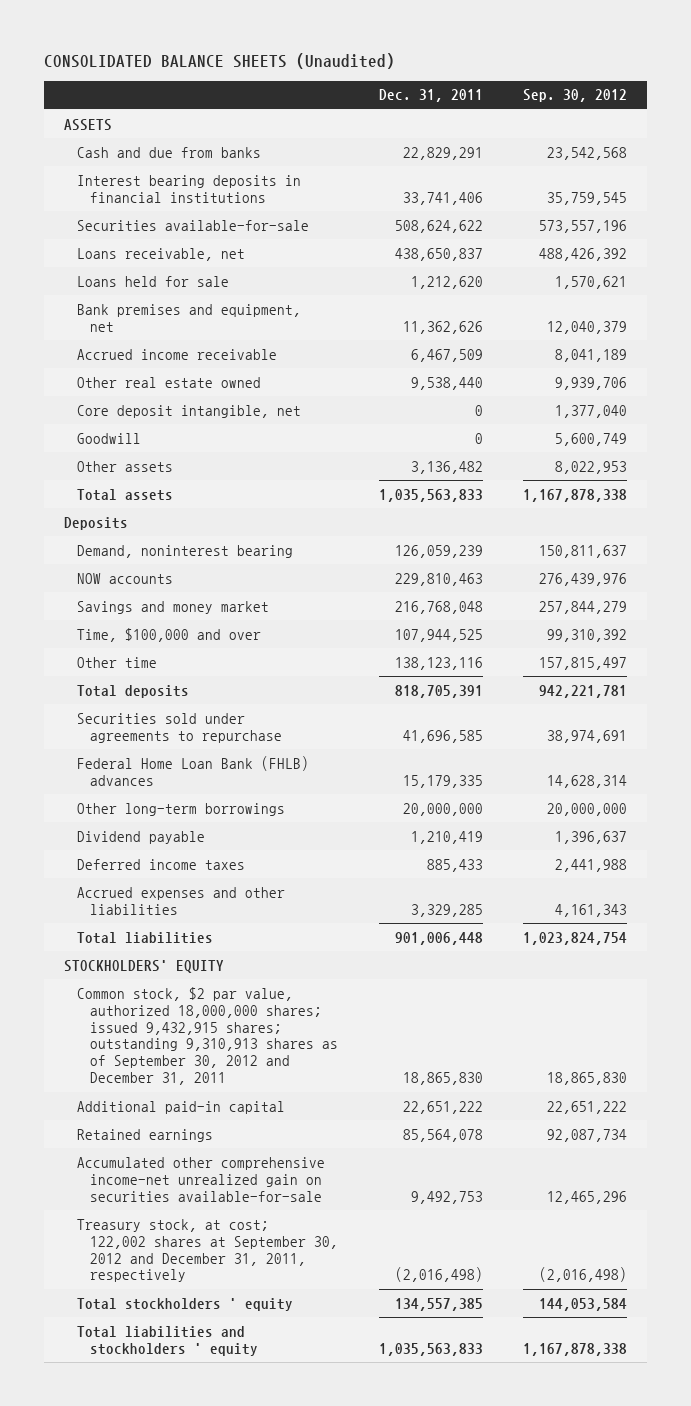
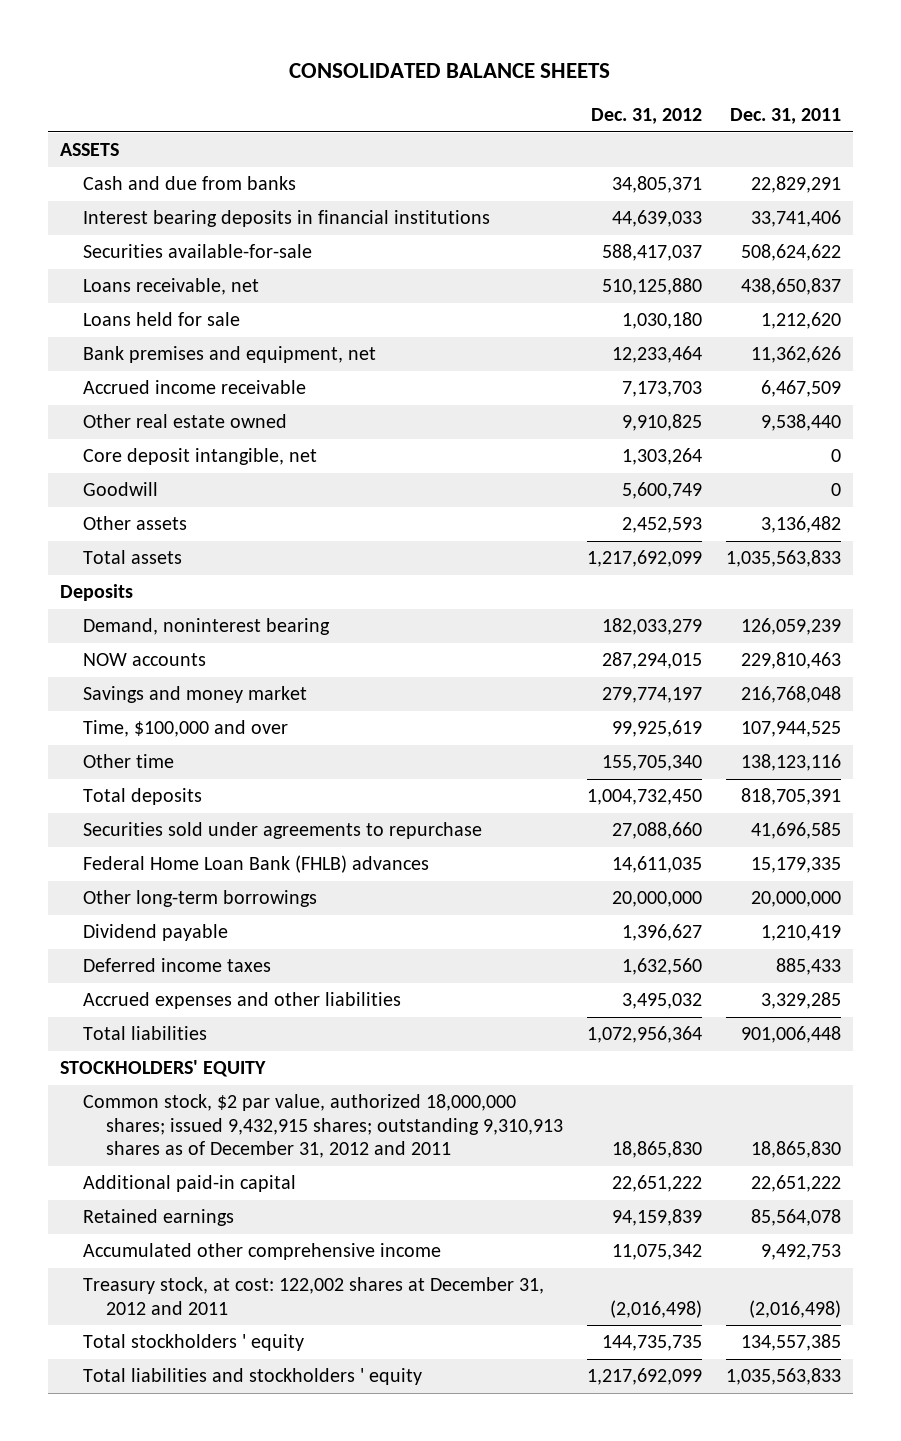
- CONSOLIDATED BALANCE SHEETS (Unaudited)
+ CONSOLIDATED BALANCE SHEETS
- | Dec. 31, 2011 | Sep. 30, 2012
+ | Dec. 31, 2012 | Dec. 31, 2011
- Common stock, $2 par value, authorized 18,000,000 shares; issued 9,432,915 shares; outstanding 9,310,913 shares as of September 30, 2012 and December 31, 2011 | 18,865,830 | 18,865,830
+ Common stock, $2 par value, authorized 18,000,000 shares; issued 9,432,915 shares; outstanding 9,310,913 shares as of December 31, 2012 and 2011 | 18,865,830 | 18,865,830
- Accumulated other comprehensive income-net unrealized gain on securities available-for-sale | 9,492,753 | 12,465,296
- Treasury stock, at cost; 122,002 shares at September 30, 2012 and December 31, 2011, respectively | (2,016,498) | (2,016,498)
+ Accumulated other comprehensive income | 11,075,342 | 9,492,753
+ Treasury stock, at cost: 122,002 shares at December 31, 2012 and 2011 | (2,016,498) | (2,016,498)

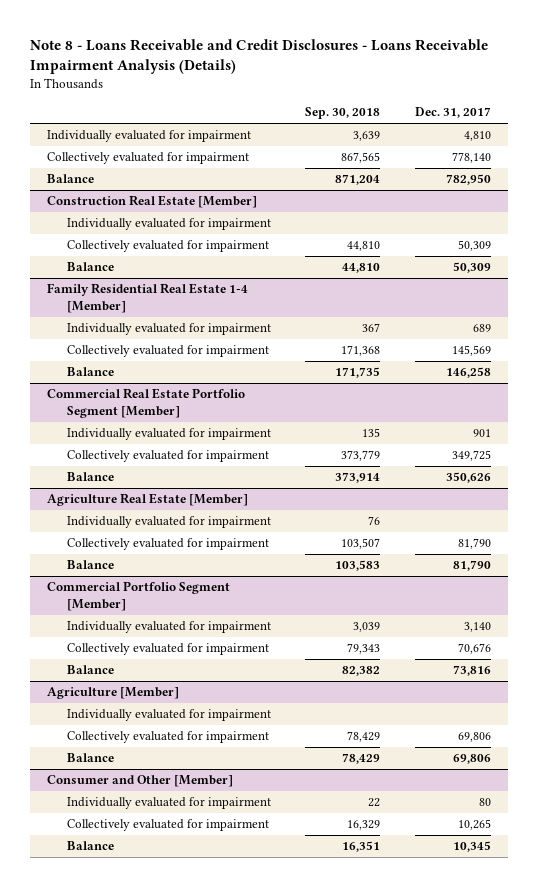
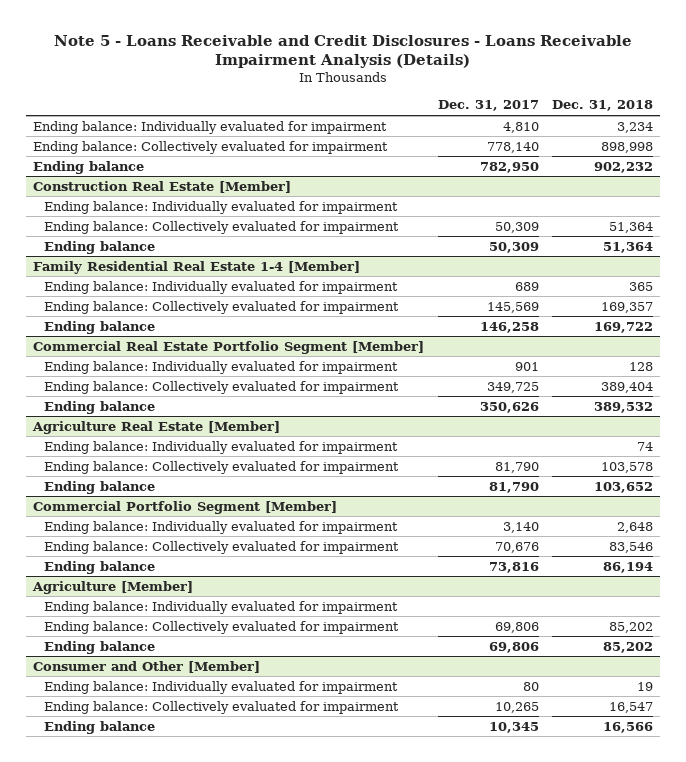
- Note 8 - Loans Receivable and Credit Disclosures - Loans Receivable Impairment Analysis (Details)
+ Note 5 - Loans Receivable and Credit Disclosures - Loans Receivable Impairment Analysis (Details)
- | Sep. 30, 2018 | Dec. 31, 2017
+ | Dec. 31, 2017 | Dec. 31, 2018
- Individually evaluated for impairment | 3,639 | 4,810
- Collectively evaluated for impairment | 867,565 | 778,140
- Balance | 871,204 | 782,950
+ Ending balance: Individually evaluated for impairment | 4,810 | 3,234
+ Ending balance: Collectively evaluated for impairment | 778,140 | 898,998
+ Ending balance | 782,950 | 902,232
@ Construction Real Estate [Member]
- Individually evaluated for impairment
- Collectively evaluated for impairment | 44,810 | 50,309
- Balance | 44,810 | 50,309
+ Ending balance: Individually evaluated for impairment
+ Ending balance: Collectively evaluated for impairment | 50,309 | 51,364
+ Ending balance | 50,309 | 51,364
@ Family Residential Real Estate 1-4 [Member]
- Individually evaluated for impairment | 367 | 689
- Collectively evaluated for impairment | 171,368 | 145,569
- Balance | 171,735 | 146,258
+ Ending balance: Individually evaluated for impairment | 689 | 365
+ Ending balance: Collectively evaluated for impairment | 145,569 | 169,357
+ Ending balance | 146,258 | 169,722
@ Commercial Real Estate Portfolio Segment [Member]
- Individually evaluated for impairment | 135 | 901
- Collectively evaluated for impairment | 373,779 | 349,725
- Balance | 373,914 | 350,626
+ Ending balance: Individually evaluated for impairment | 901 | 128
+ Ending balance: Collectively evaluated for impairment | 349,725 | 389,404
+ Ending balance | 350,626 | 389,532
@ Agriculture Real Estate [Member]
- Individually evaluated for impairment | 76 |
- Collectively evaluated for impairment | 103,507 | 81,790
- Balance | 103,583 | 81,790
+ Ending balance: Individually evaluated for impairment | | 74
+ Ending balance: Collectively evaluated for impairment | 81,790 | 103,578
+ Ending balance | 81,790 | 103,652
@ Commercial Portfolio Segment [Member]
- Individually evaluated for impairment | 3,039 | 3,140
- Collectively evaluated for impairment | 79,343 | 70,676
- Balance | 82,382 | 73,816
+ Ending balance: Individually evaluated for impairment | 3,140 | 2,648
+ Ending balance: Collectively evaluated for impairment | 70,676 | 83,546
+ Ending balance | 73,816 | 86,194
@ Agriculture [Member]
- Individually evaluated for impairment
- Collectively evaluated for impairment | 78,429 | 69,806
- Balance | 78,429 | 69,806
+ Ending balance: Individually evaluated for impairment
+ Ending balance: Collectively evaluated for impairment | 69,806 | 85,202
+ Ending balance | 69,806 | 85,202
@ Consumer and Other [Member]
- Individually evaluated for impairment | 22 | 80
- Collectively evaluated for impairment | 16,329 | 10,265
- Balance | 16,351 | 10,345
+ Ending balance: Individually evaluated for impairment | 80 | 19
+ Ending balance: Collectively evaluated for impairment | 10,265 | 16,547
+ Ending balance | 10,345 | 16,566

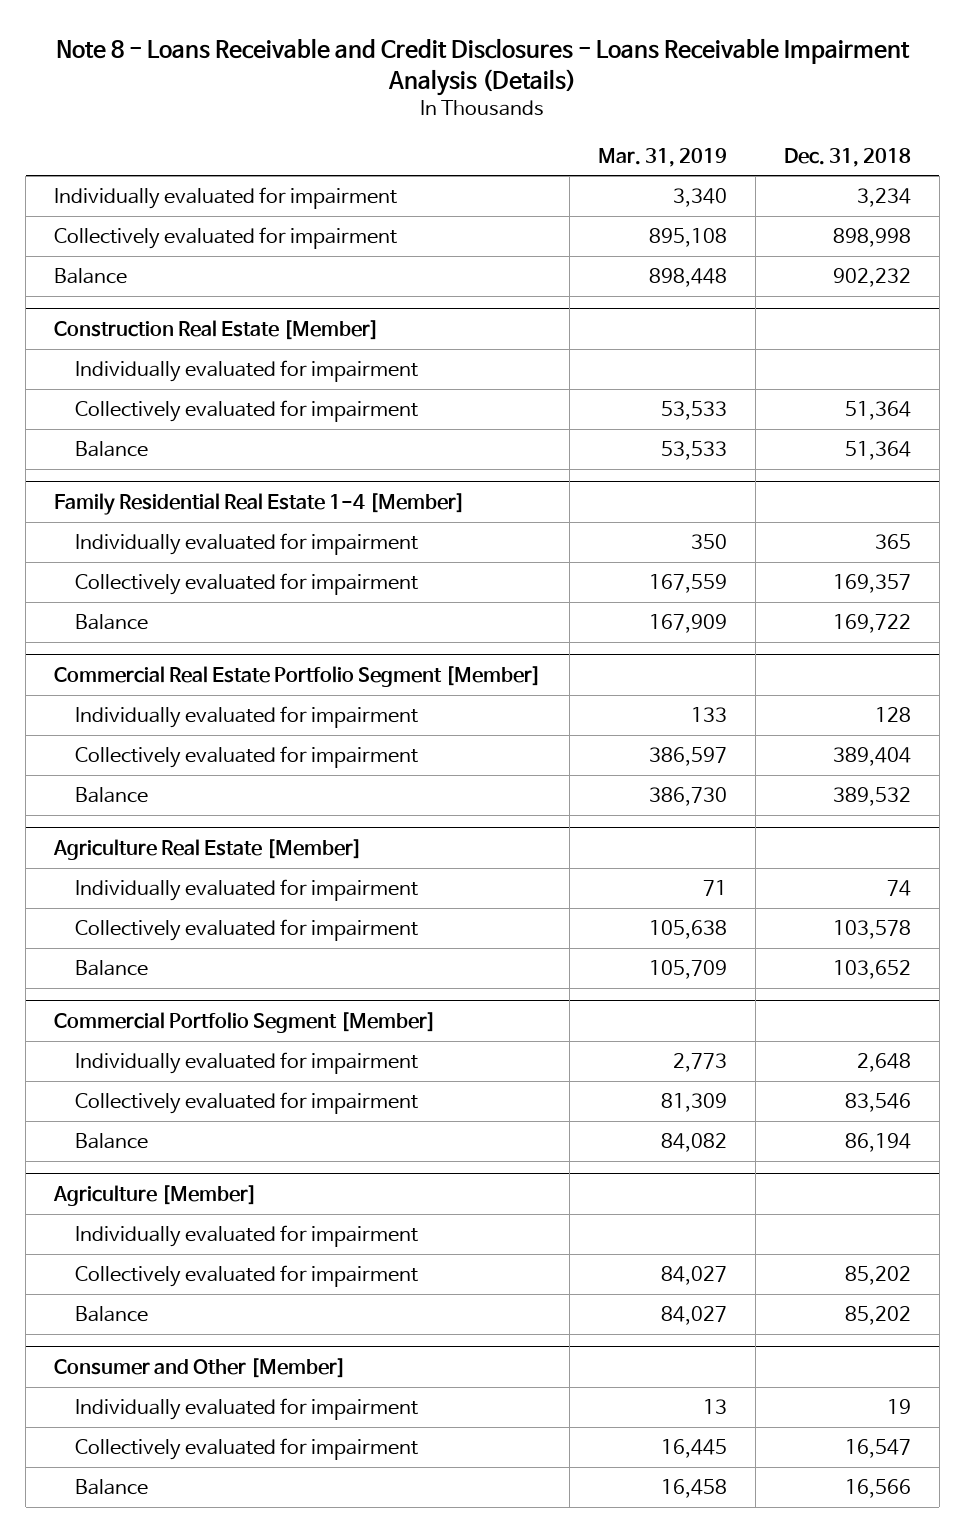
- Note 5 - Loans Receivable and Credit Disclosures - Loans Receivable Impairment Analysis (Details)
+ Note 8 - Loans Receivable and Credit Disclosures - Loans Receivable Impairment Analysis (Details)
- | Dec. 31, 2017 | Dec. 31, 2018
+ | Mar. 31, 2019 | Dec. 31, 2018
- Ending balance: Individually evaluated for impairment | 4,810 | 3,234
- Ending balance: Collectively evaluated for impairment | 778,140 | 898,998
- Ending balance | 782,950 | 902,232
+ Individually evaluated for impairment | 3,340 | 3,234
+ Collectively evaluated for impairment | 895,108 | 898,998
+ Balance | 898,448 | 902,232
@ Construction Real Estate [Member]
- Ending balance: Individually evaluated for impairment
- Ending balance: Collectively evaluated for impairment | 50,309 | 51,364
- Ending balance | 50,309 | 51,364
+ Individually evaluated for impairment
+ Collectively evaluated for impairment | 53,533 | 51,364
+ Balance | 53,533 | 51,364
@ Family Residential Real Estate 1-4 [Member]
- Ending balance: Individually evaluated for impairment | 689 | 365
- Ending balance: Collectively evaluated for impairment | 145,569 | 169,357
- Ending balance | 146,258 | 169,722
+ Individually evaluated for impairment | 350 | 365
+ Collectively evaluated for impairment | 167,559 | 169,357
+ Balance | 167,909 | 169,722
@ Commercial Real Estate Portfolio Segment [Member]
- Ending balance: Individually evaluated for impairment | 901 | 128
- Ending balance: Collectively evaluated for impairment | 349,725 | 389,404
- Ending balance | 350,626 | 389,532
+ Individually evaluated for impairment | 133 | 128
+ Collectively evaluated for impairment | 386,597 | 389,404
+ Balance | 386,730 | 389,532
@ Agriculture Real Estate [Member]
- Ending balance: Individually evaluated for impairment | | 74
- Ending balance: Collectively evaluated for impairment | 81,790 | 103,578
- Ending balance | 81,790 | 103,652
+ Individually evaluated for impairment | 71 | 74
+ Collectively evaluated for impairment | 105,638 | 103,578
+ Balance | 105,709 | 103,652
@ Commercial Portfolio Segment [Member]
- Ending balance: Individually evaluated for impairment | 3,140 | 2,648
- Ending balance: Collectively evaluated for impairment | 70,676 | 83,546
- Ending balance | 73,816 | 86,194
+ Individually evaluated for impairment | 2,773 | 2,648
+ Collectively evaluated for impairment | 81,309 | 83,546
+ Balance | 84,082 | 86,194
@ Agriculture [Member]
- Ending balance: Individually evaluated for impairment
- Ending balance: Collectively evaluated for impairment | 69,806 | 85,202
- Ending balance | 69,806 | 85,202
+ Individually evaluated for impairment
+ Collectively evaluated for impairment | 84,027 | 85,202
+ Balance | 84,027 | 85,202
@ Consumer and Other [Member]
- Ending balance: Individually evaluated for impairment | 80 | 19
- Ending balance: Collectively evaluated for impairment | 10,265 | 16,547
- Ending balance | 10,345 | 16,566
+ Individually evaluated for impairment | 13 | 19
+ Collectively evaluated for impairment | 16,445 | 16,547
+ Balance | 16,458 | 16,566

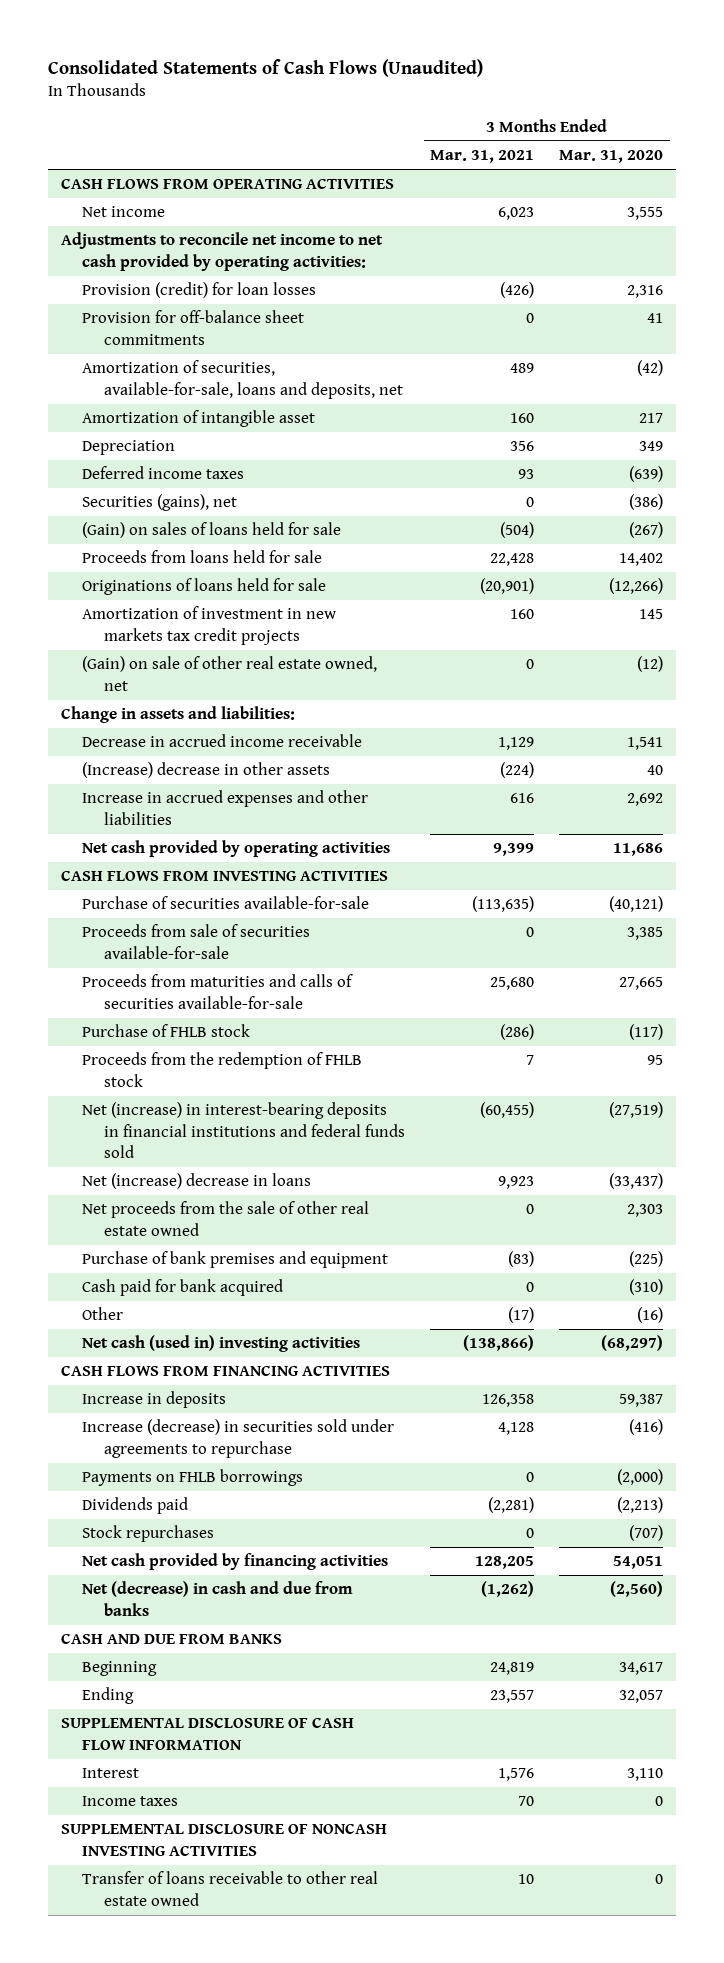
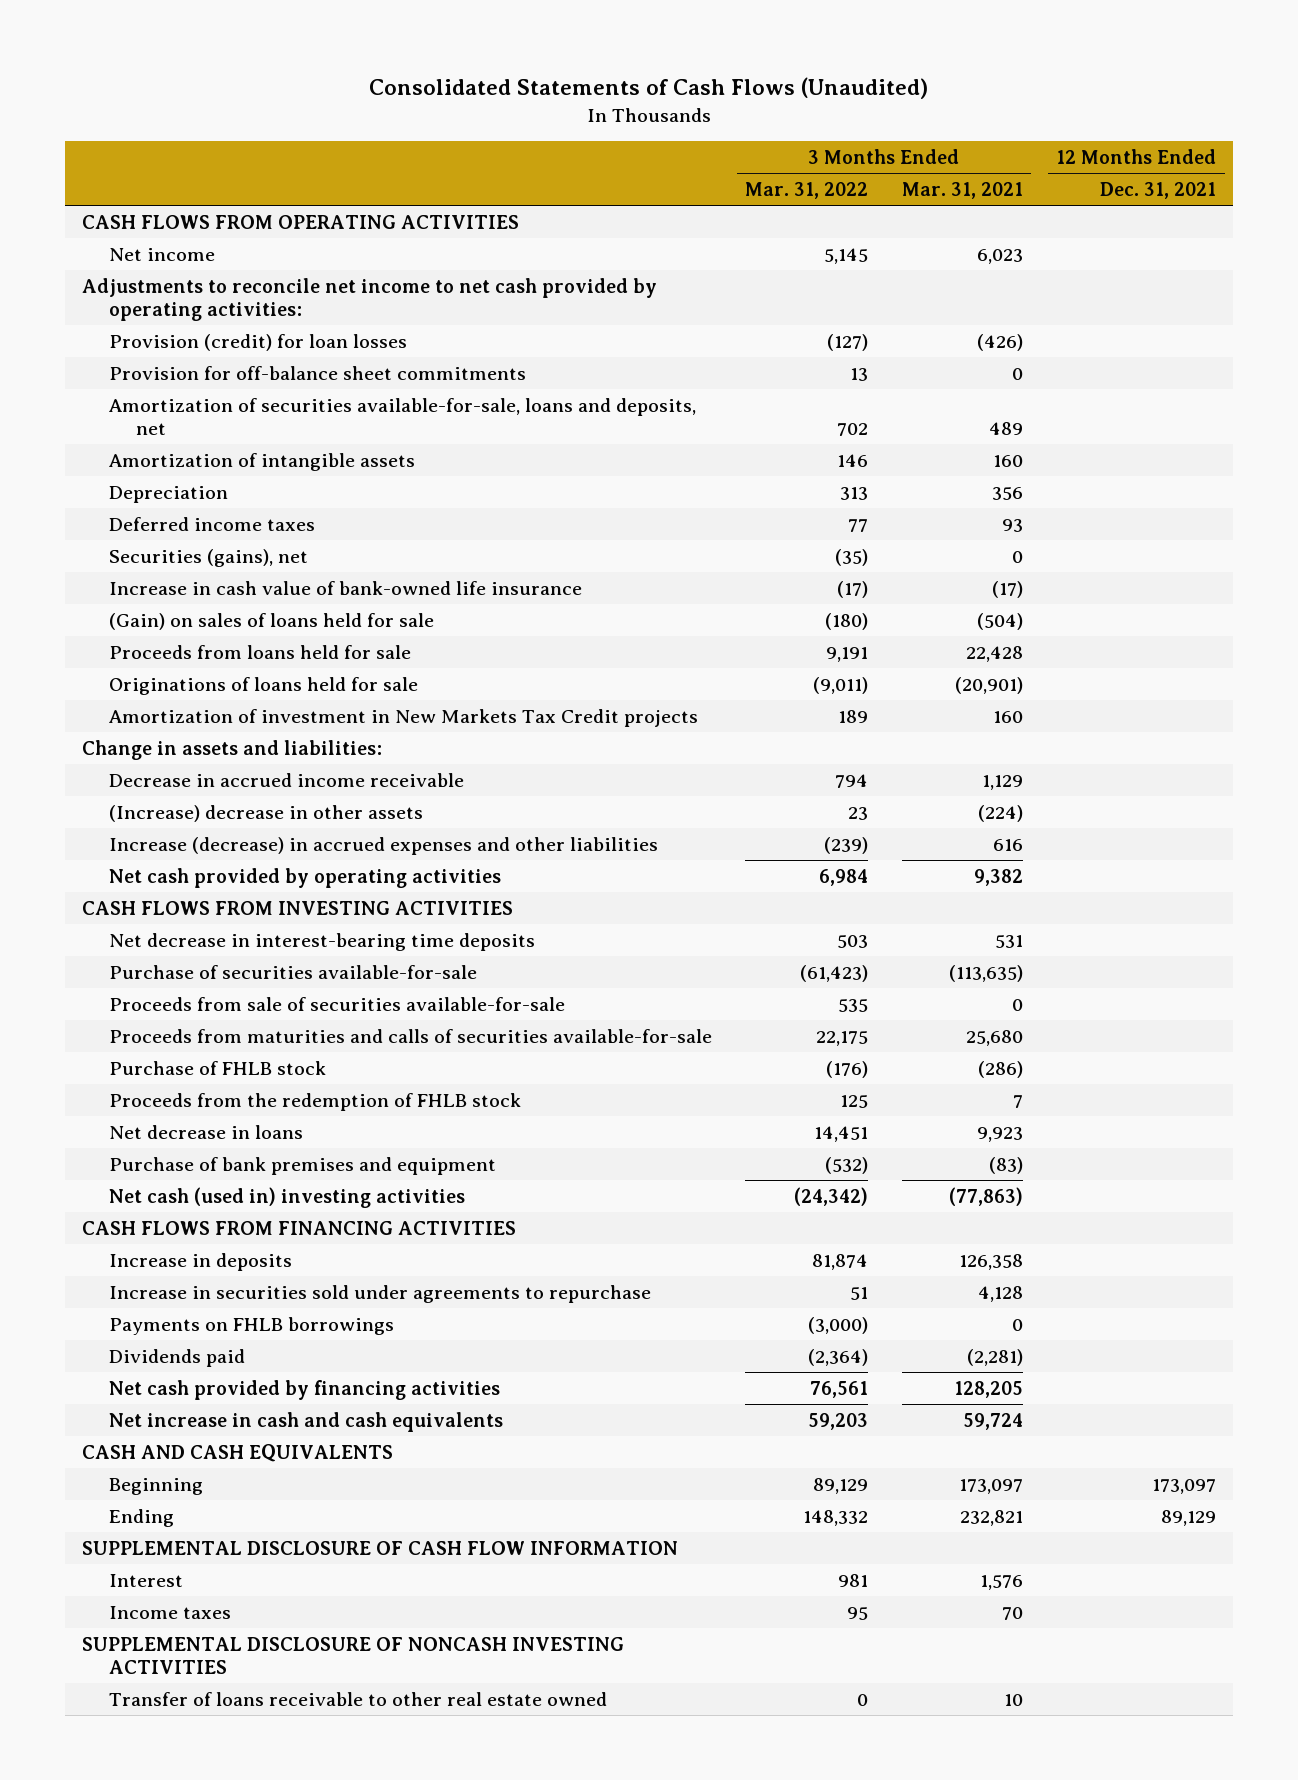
- | 3 Months Ended Mar. 31, 2021 | 3 Months Ended Mar. 31, 2020
+ | 3 Months Ended Mar. 31, 2022 | 3 Months Ended Mar. 31, 2021 | 12 Months Ended Dec. 31, 2021
- Amortization of securities, available-for-sale, loans and deposits, net | 489 | (42)
- Amortization of intangible asset | 160 | 217
+ Amortization of securities available-for-sale, loans and deposits, net | 702 | 489 |
+ Amortization of intangible assets | 146 | 160 |
+ Increase in cash value of bank-owned life insurance | (17) | (17) |
- Amortization of investment in new markets tax credit projects | 160 | 145
- (Gain) on sale of other real estate owned, net | 0 | (12)
+ Amortization of investment in New Markets Tax Credit projects | 189 | 160 |
- Increase in accrued expenses and other liabilities | 616 | 2,692
- Net cash provided by operating activities | 9,399 | 11,686
+ Increase (decrease) in accrued expenses and other liabilities | (239) | 616 |
+ Net cash provided by operating activities | 6,984 | 9,382 |
+ Net decrease in interest-bearing time deposits | 503 | 531 |
- Net (increase) in interest-bearing deposits in financial institutions and federal funds sold | (60,455) | (27,519)
- Net (increase) decrease in loans | 9,923 | (33,437)
- Net proceeds from the sale of other real estate owned | 0 | 2,303
+ Net decrease in loans | 14,451 | 9,923 |
- Cash paid for bank acquired | 0 | (310)
- Other | (17) | (16)
- Net cash (used in) investing activities | (138,866) | (68,297)
+ Net cash (used in) investing activities | (24,342) | (77,863) |
- Increase (decrease) in securities sold under agreements to repurchase | 4,128 | (416)
+ Increase in securities sold under agreements to repurchase | 51 | 4,128 |
- Stock repurchases | 0 | (707)
- Net (decrease) in cash and due from banks | (1,262) | (2,560)
- CASH AND DUE FROM BANKS
- Beginning | 24,819 | 34,617
- Ending | 23,557 | 32,057
+ Net increase in cash and cash equivalents | 59,203 | 59,724 |
+ CASH AND CASH EQUIVALENTS
+ Beginning | 89,129 | 173,097 | 173,097
+ Ending | 148,332 | 232,821 | 89,129

